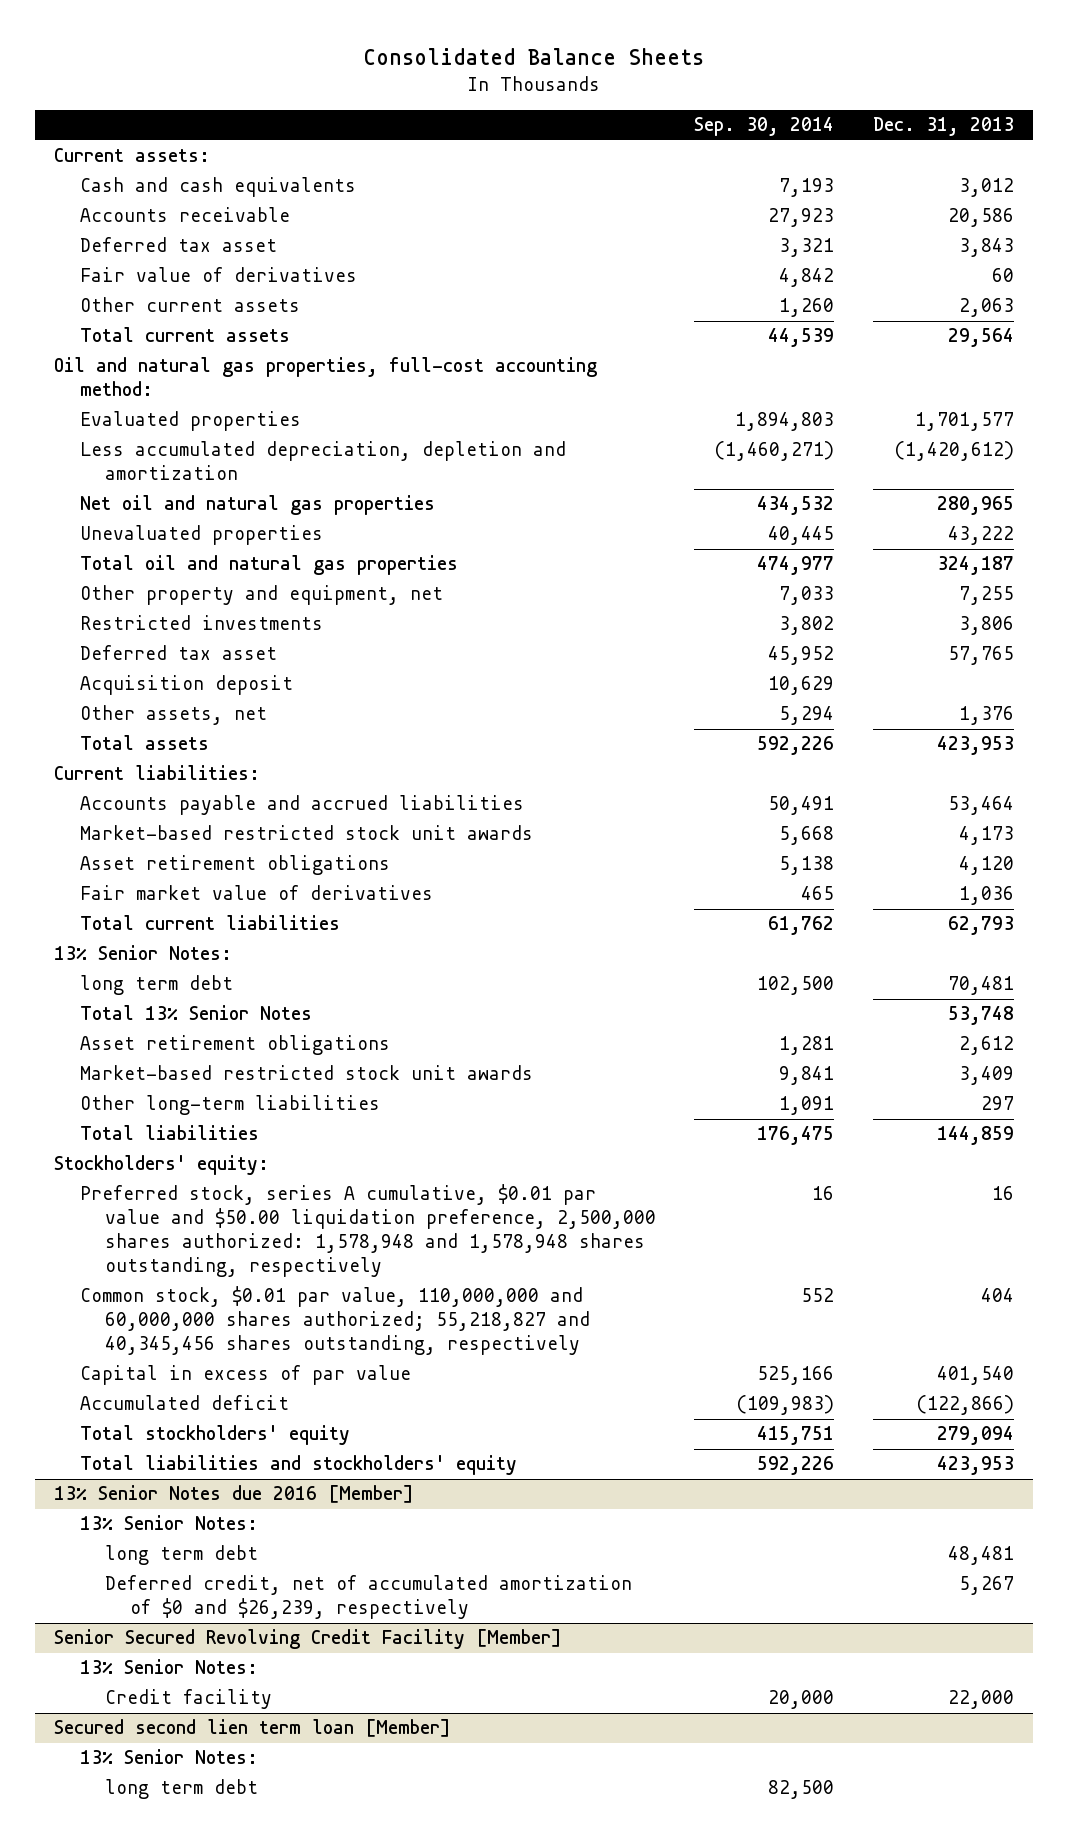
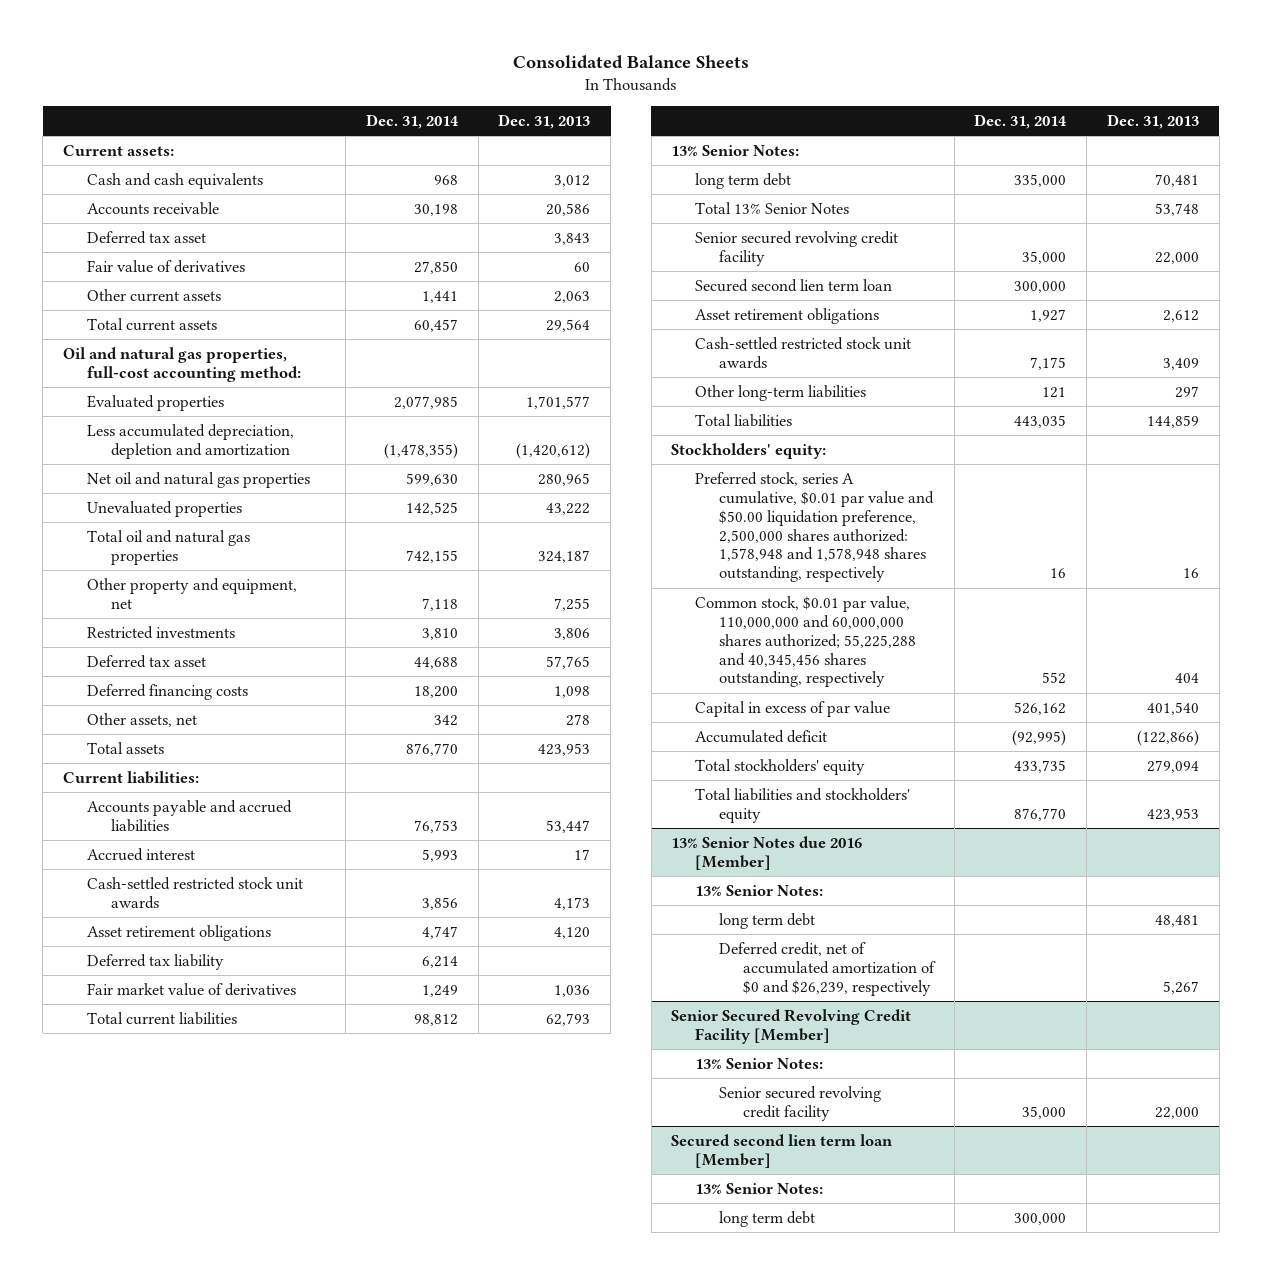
- | Sep. 30, 2014 | Dec. 31, 2013
+ | Dec. 31, 2014 | Dec. 31, 2013
- Acquisition deposit | 10,629 |
- Other assets, net | 5,294 | 1,376
+ Deferred financing costs | 18,200 | 1,098
+ Other assets, net | 342 | 278
- Accounts payable and accrued liabilities | 50,491 | 53,464
- Market-based restricted stock unit awards | 5,668 | 4,173
+ Accounts payable and accrued liabilities | 76,753 | 53,447
+ Accrued interest | 5,993 | 17
+ Cash-settled restricted stock unit awards | 3,856 | 4,173
+ Deferred tax liability | 6,214 |
+ Senior secured revolving credit facility | 35,000 | 22,000
+ Secured second lien term loan | 300,000 |
- Market-based restricted stock unit awards | 9,841 | 3,409
+ Cash-settled restricted stock unit awards | 7,175 | 3,409
- Common stock, $0.01 par value, 110,000,000 and 60,000,000 shares authorized; 55,218,827 and 40,345,456 shares outstanding, respectively | 552 | 404
+ Common stock, $0.01 par value, 110,000,000 and 60,000,000 shares authorized; 55,225,288 and 40,345,456 shares outstanding, respectively | 552 | 404
@ Senior Secured Revolving Credit Facility [Member]
- Credit facility | 20,000 | 22,000
+ Senior secured revolving credit facility | 35,000 | 22,000

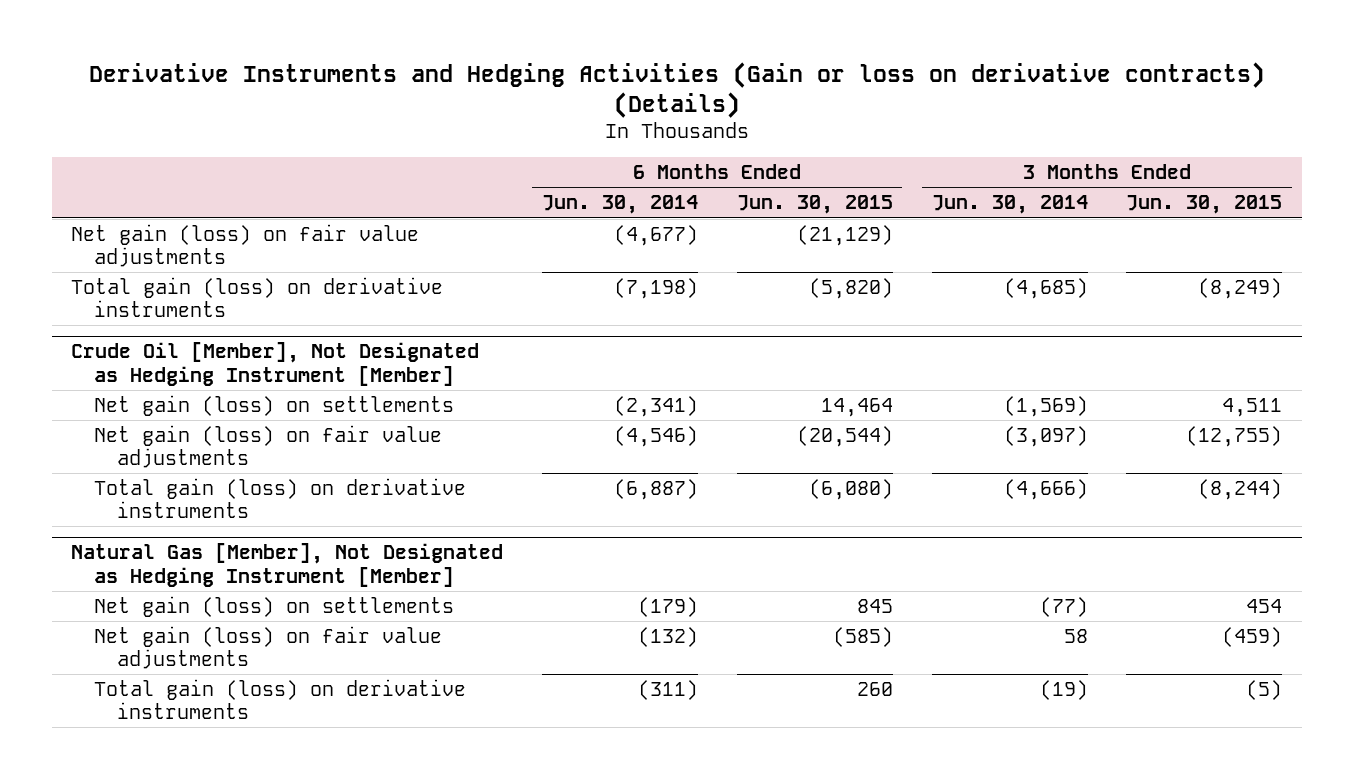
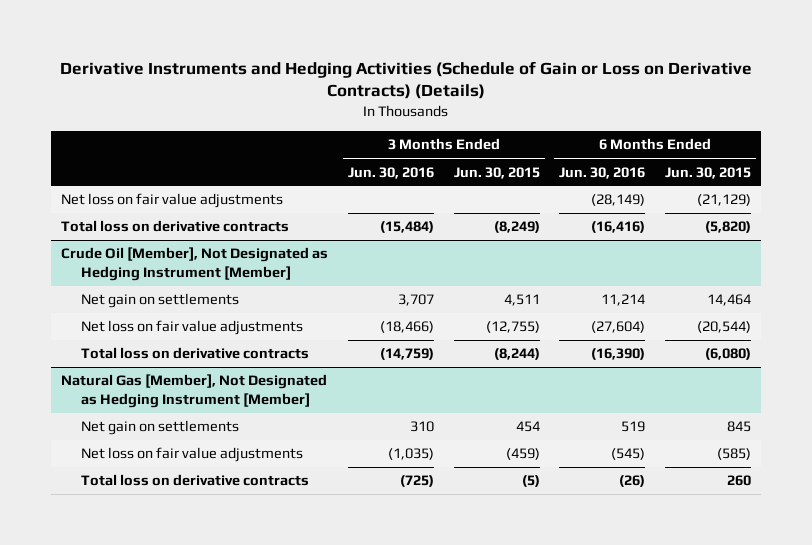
- Derivative Instruments and Hedging Activities (Gain or loss on derivative contracts) (Details)
+ Derivative Instruments and Hedging Activities (Schedule of Gain or Loss on Derivative Contracts) (Details)
- | 6 Months Ended Jun. 30, 2014 | 6 Months Ended Jun. 30, 2015 | 3 Months Ended Jun. 30, 2014 | 3 Months Ended Jun. 30, 2015
+ | 3 Months Ended Jun. 30, 2016 | 3 Months Ended Jun. 30, 2015 | 6 Months Ended Jun. 30, 2016 | 6 Months Ended Jun. 30, 2015
- Net gain (loss) on fair value adjustments | (4,677) | (21,129) | |
- Total gain (loss) on derivative instruments | (7,198) | (5,820) | (4,685) | (8,249)
+ Net loss on fair value adjustments | | | (28,149) | (21,129)
+ Total loss on derivative contracts | (15,484) | (8,249) | (16,416) | (5,820)
@ Crude Oil [Member], Not Designated as Hedging Instrument [Member]
- Net gain (loss) on settlements | (2,341) | 14,464 | (1,569) | 4,511
- Net gain (loss) on fair value adjustments | (4,546) | (20,544) | (3,097) | (12,755)
- Total gain (loss) on derivative instruments | (6,887) | (6,080) | (4,666) | (8,244)
+ Net gain on settlements | 3,707 | 4,511 | 11,214 | 14,464
+ Net loss on fair value adjustments | (18,466) | (12,755) | (27,604) | (20,544)
+ Total loss on derivative contracts | (14,759) | (8,244) | (16,390) | (6,080)
@ Natural Gas [Member], Not Designated as Hedging Instrument [Member]
- Net gain (loss) on settlements | (179) | 845 | (77) | 454
- Net gain (loss) on fair value adjustments | (132) | (585) | 58 | (459)
- Total gain (loss) on derivative instruments | (311) | 260 | (19) | (5)
+ Net gain on settlements | 310 | 454 | 519 | 845
+ Net loss on fair value adjustments | (1,035) | (459) | (545) | (585)
+ Total loss on derivative contracts | (725) | (5) | (26) | 260

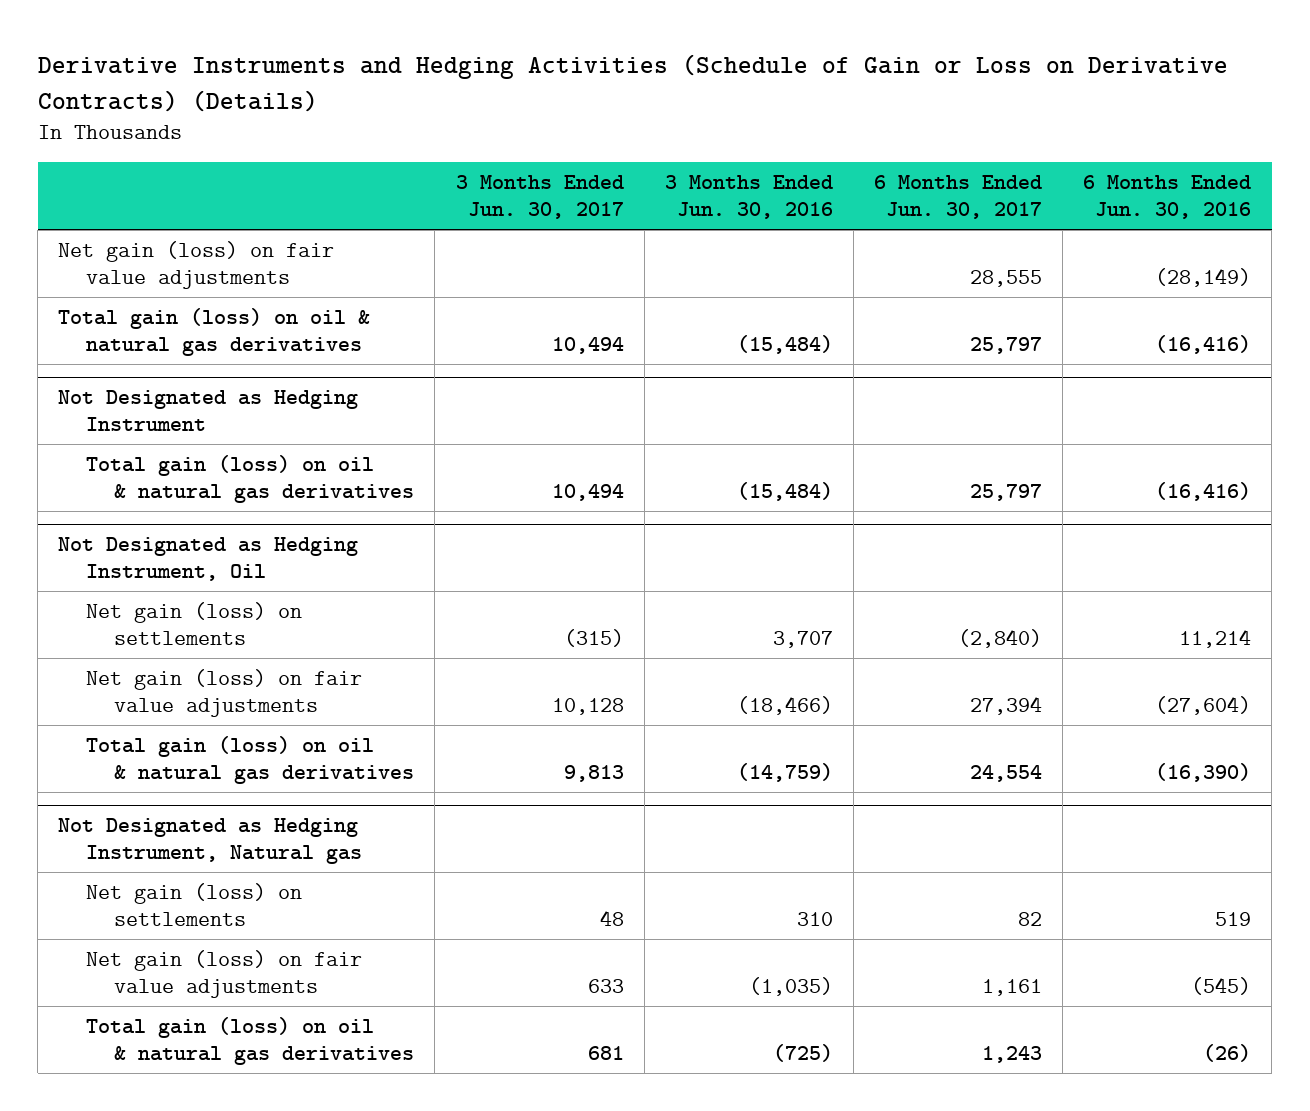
- | 3 Months Ended Jun. 30, 2016 | 3 Months Ended Jun. 30, 2015 | 6 Months Ended Jun. 30, 2016 | 6 Months Ended Jun. 30, 2015
+ | 3 Months Ended Jun. 30, 2017 | 3 Months Ended Jun. 30, 2016 | 6 Months Ended Jun. 30, 2017 | 6 Months Ended Jun. 30, 2016
- Net loss on fair value adjustments | | | (28,149) | (21,129)
- Total loss on derivative contracts | (15,484) | (8,249) | (16,416) | (5,820)
- Crude Oil [Member], Not Designated as Hedging Instrument [Member]
- Net gain on settlements | 3,707 | 4,511 | 11,214 | 14,464
- Net loss on fair value adjustments | (18,466) | (12,755) | (27,604) | (20,544)
- Total loss on derivative contracts | (14,759) | (8,244) | (16,390) | (6,080)
- Natural Gas [Member], Not Designated as Hedging Instrument [Member]
- Net gain on settlements | 310 | 454 | 519 | 845
- Net loss on fair value adjustments | (1,035) | (459) | (545) | (585)
- Total loss on derivative contracts | (725) | (5) | (26) | 260
+ Net gain (loss) on fair value adjustments | | | 28,555 | (28,149)
+ Total gain (loss) on oil & natural gas derivatives | 10,494 | (15,484) | 25,797 | (16,416)
+ Not Designated as Hedging Instrument
+ Total gain (loss) on oil & natural gas derivatives | 10,494 | (15,484) | 25,797 | (16,416)
+ Not Designated as Hedging Instrument, Oil
+ Net gain (loss) on settlements | (315) | 3,707 | (2,840) | 11,214
+ Net gain (loss) on fair value adjustments | 10,128 | (18,466) | 27,394 | (27,604)
+ Total gain (loss) on oil & natural gas derivatives | 9,813 | (14,759) | 24,554 | (16,390)
+ Not Designated as Hedging Instrument, Natural gas
+ Net gain (loss) on settlements | 48 | 310 | 82 | 519
+ Net gain (loss) on fair value adjustments | 633 | (1,035) | 1,161 | (545)
+ Total gain (loss) on oil & natural gas derivatives | 681 | (725) | 1,243 | (26)

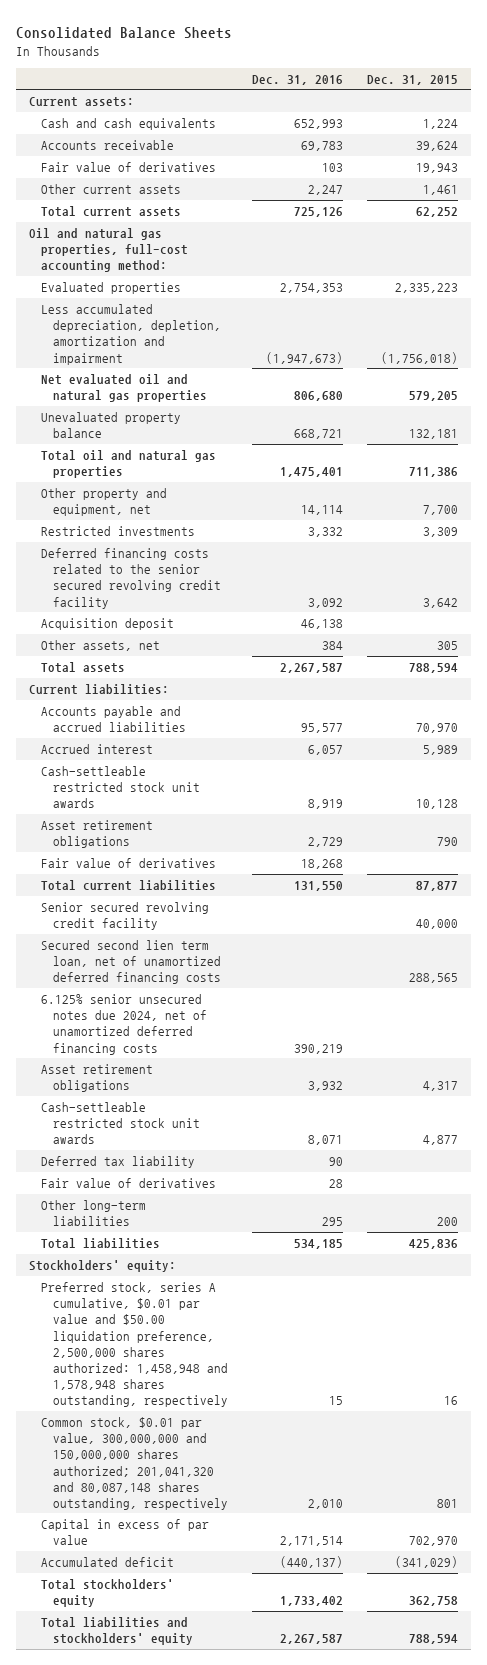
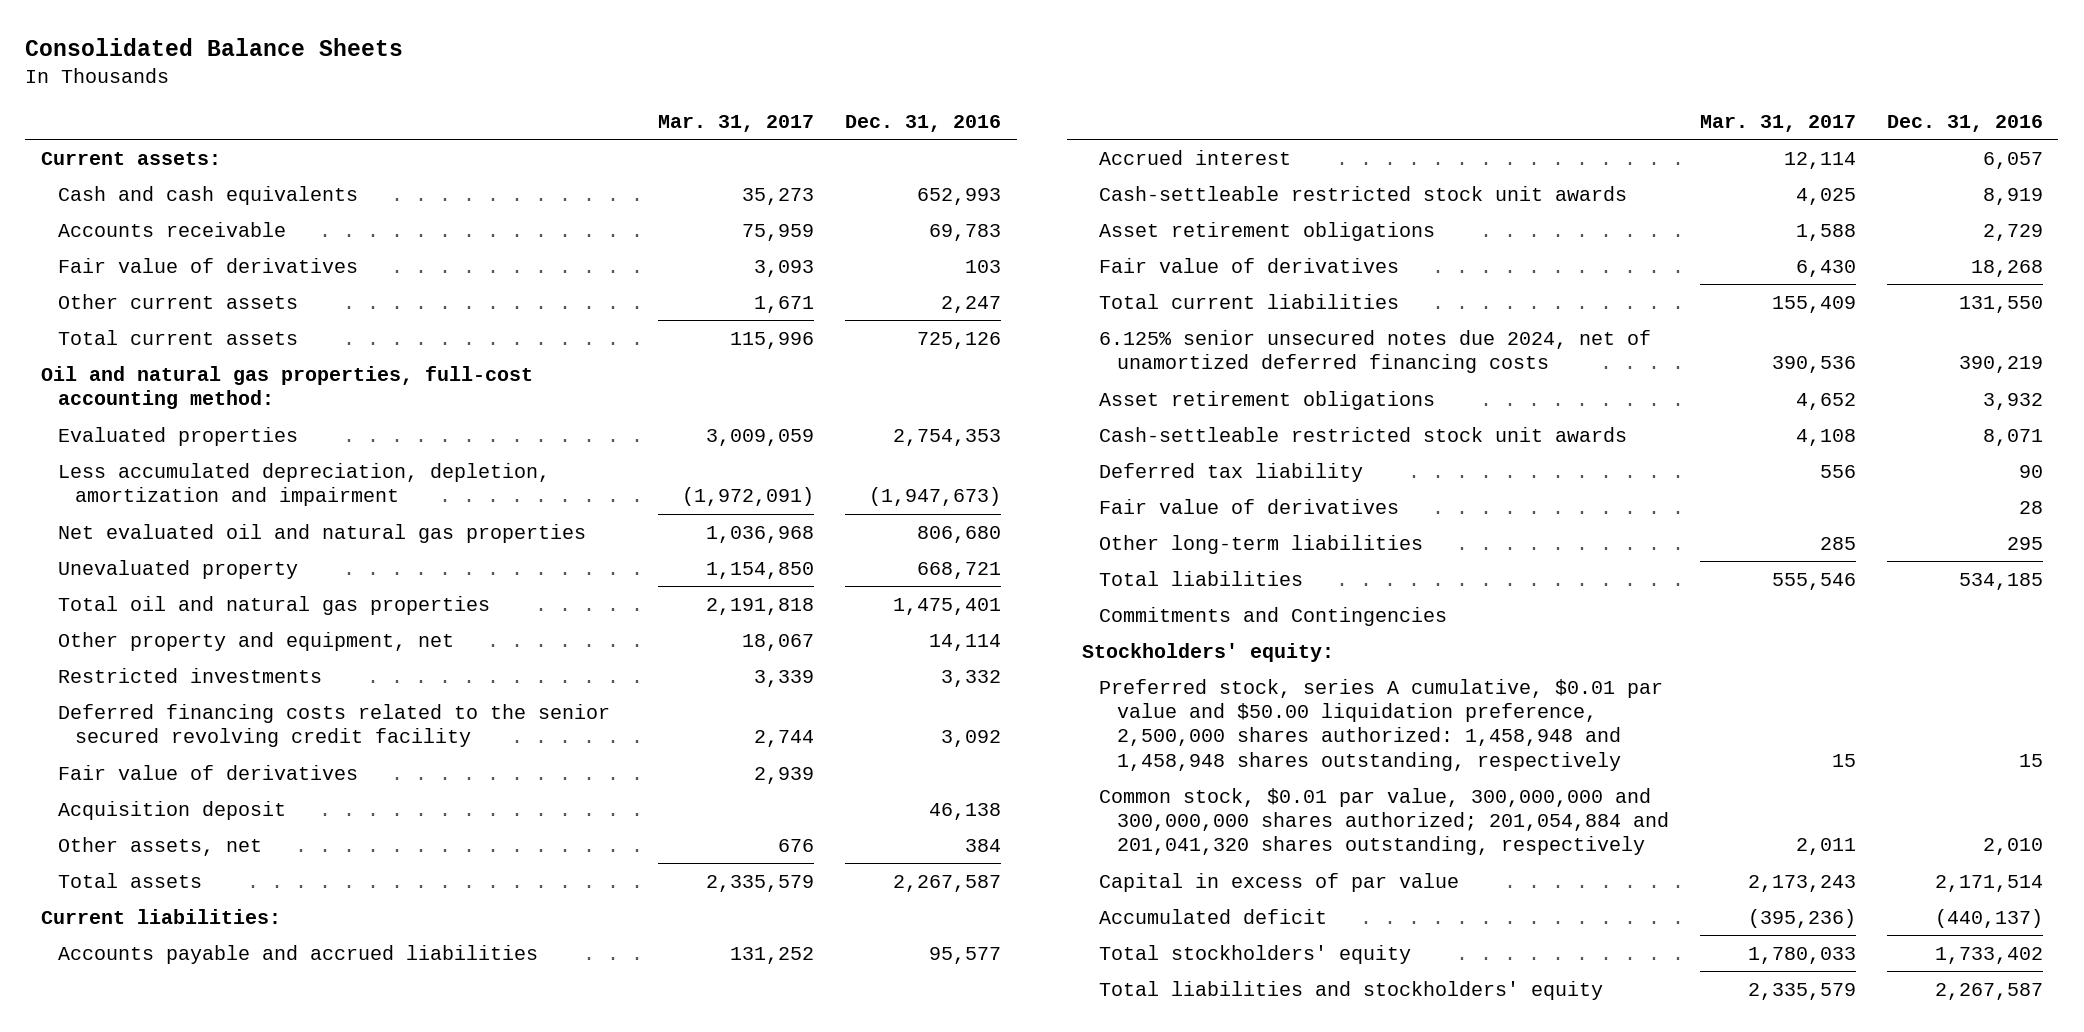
- | Dec. 31, 2016 | Dec. 31, 2015
+ | Mar. 31, 2017 | Dec. 31, 2016
- Unevaluated property balance | 668,721 | 132,181
+ Unevaluated property | 1,154,850 | 668,721
+ Fair value of derivatives | 2,939 |
- Senior secured revolving credit facility | | 40,000
- Secured second lien term loan, net of unamortized deferred financing costs | | 288,565
+ Commitments and Contingencies
- Preferred stock, series A cumulative, $0.01 par value and $50.00 liquidation preference, 2,500,000 shares authorized: 1,458,948 and 1,578,948 shares outstanding, respectively | 15 | 16
- Common stock, $0.01 par value, 300,000,000 and 150,000,000 shares authorized; 201,041,320 and 80,087,148 shares outstanding, respectively | 2,010 | 801
+ Preferred stock, series A cumulative, $0.01 par value and $50.00 liquidation preference, 2,500,000 shares authorized: 1,458,948 and 1,458,948 shares outstanding, respectively | 15 | 15
+ Common stock, $0.01 par value, 300,000,000 and 300,000,000 shares authorized; 201,054,884 and 201,041,320 shares outstanding, respectively | 2,011 | 2,010

